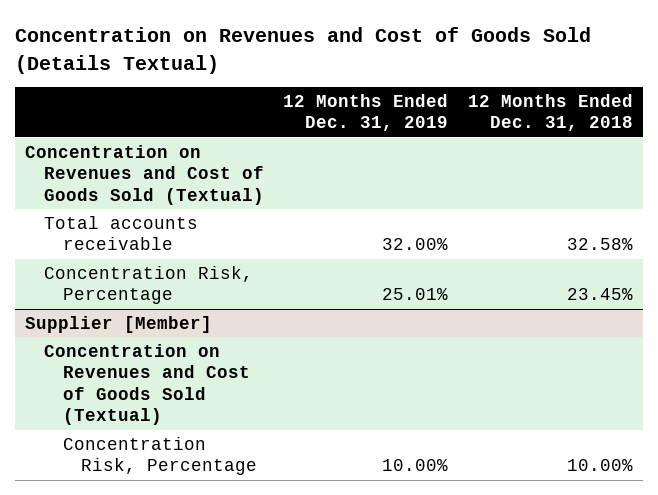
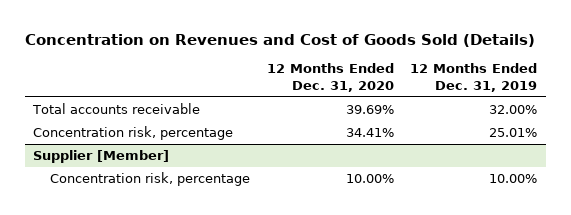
- Concentration on Revenues and Cost of Goods Sold (Details Textual)
+ Concentration on Revenues and Cost of Goods Sold (Details)
- | 12 Months Ended Dec. 31, 2019 | 12 Months Ended Dec. 31, 2018
+ | 12 Months Ended Dec. 31, 2020 | 12 Months Ended Dec. 31, 2019
- Concentration on Revenues and Cost of Goods Sold (Textual)
- Concentration Risk, Percentage | 25.01% | 23.45%
+ Concentration risk, percentage | 34.41% | 25.01%
@ Supplier [Member]
- Concentration on Revenues and Cost of Goods Sold (Textual)
- Concentration Risk, Percentage | 10.00% | 10.00%
+ Concentration risk, percentage | 10.00% | 10.00%

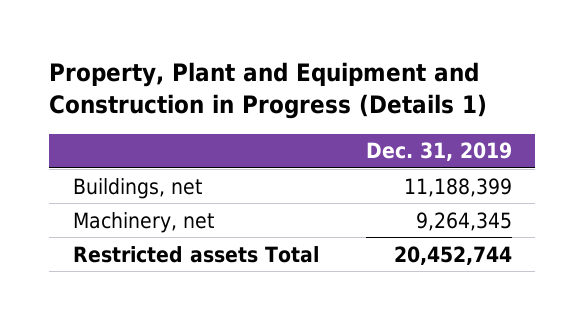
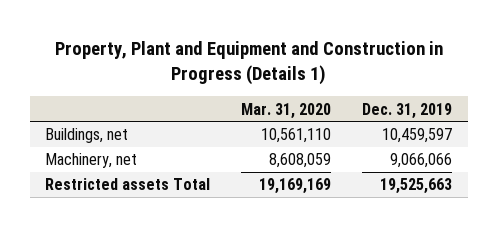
- | Dec. 31, 2019
+ | Mar. 31, 2020 | Dec. 31, 2019
- Buildings, net | 11,188,399
- Machinery, net | 9,264,345
- Restricted assets Total | 20,452,744
+ Buildings, net | 10,561,110 | 10,459,597
+ Machinery, net | 8,608,059 | 9,066,066
+ Restricted assets Total | 19,169,169 | 19,525,663

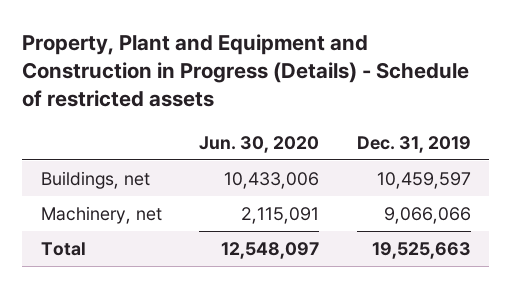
- Property, Plant and Equipment and Construction in Progress (Details 1)
+ Property, Plant and Equipment and Construction in Progress (Details) - Schedule of restricted assets
- | Mar. 31, 2020 | Dec. 31, 2019
+ | Jun. 30, 2020 | Dec. 31, 2019
- Restricted assets Total | 19,169,169 | 19,525,663
+ Total | 12,548,097 | 19,525,663

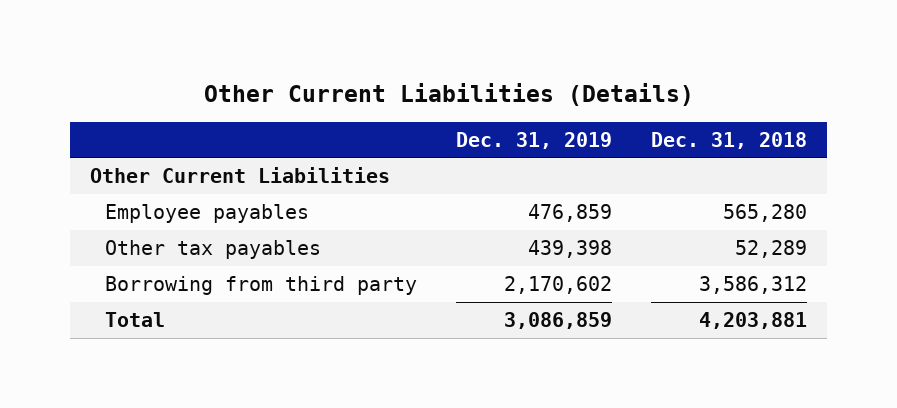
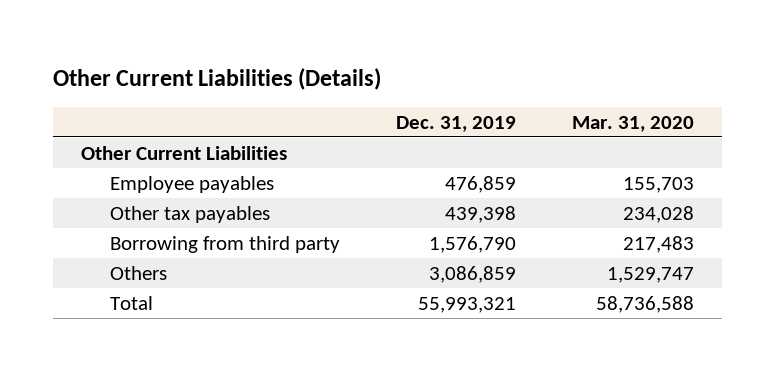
- | Dec. 31, 2019 | Dec. 31, 2018
+ | Dec. 31, 2019 | Mar. 31, 2020
- Borrowing from third party | 2,170,602 | 3,586,312
- Total | 3,086,859 | 4,203,881
+ Borrowing from third party | 1,576,790 | 217,483
+ Others | 3,086,859 | 1,529,747
+ Total | 55,993,321 | 58,736,588

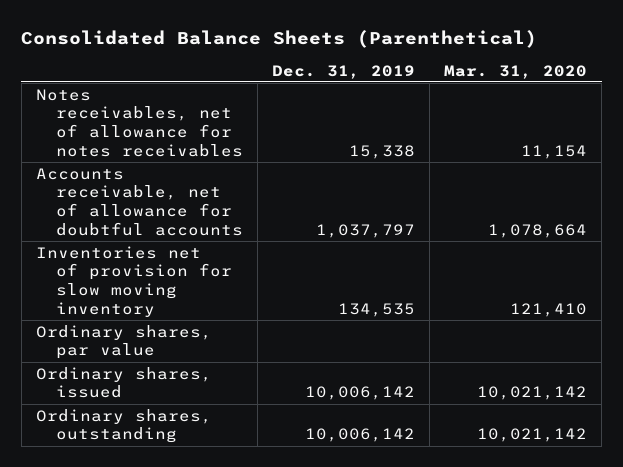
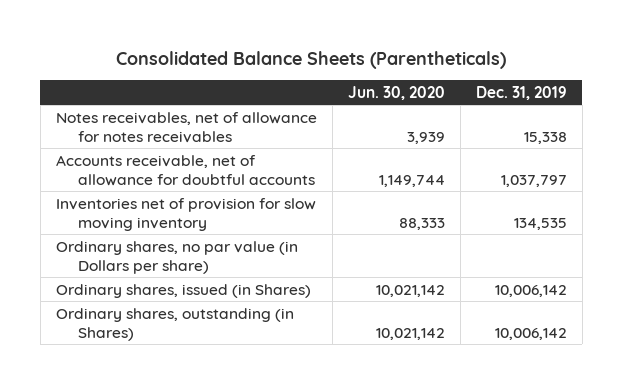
- Consolidated Balance Sheets (Parenthetical)
+ Consolidated Balance Sheets (Parentheticals)
- | Dec. 31, 2019 | Mar. 31, 2020
+ | Jun. 30, 2020 | Dec. 31, 2019
- Ordinary shares, par value
- Ordinary shares, issued | 10,006,142 | 10,021,142
- Ordinary shares, outstanding | 10,006,142 | 10,021,142
+ Ordinary shares, no par value (in Dollars per share)
+ Ordinary shares, issued (in Shares) | 10,021,142 | 10,006,142
+ Ordinary shares, outstanding (in Shares) | 10,021,142 | 10,006,142

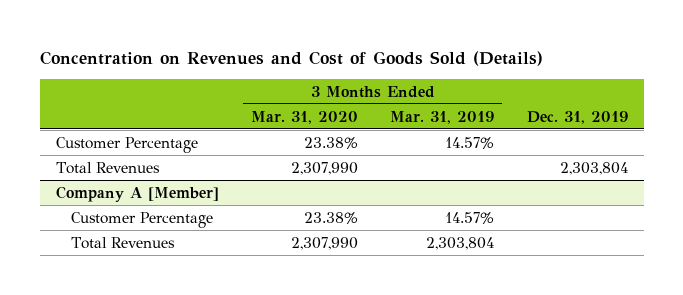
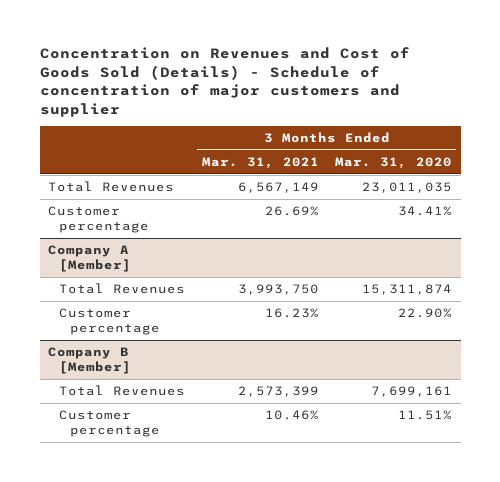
- Concentration on Revenues and Cost of Goods Sold (Details)
+ Concentration on Revenues and Cost of Goods Sold (Details) - Schedule of concentration of major customers and supplier
- | 3 Months Ended Mar. 31, 2020 | 3 Months Ended Mar. 31, 2019 | Dec. 31, 2019
+ | 3 Months Ended Mar. 31, 2021 | 3 Months Ended Mar. 31, 2020
- Customer Percentage | 23.38% | 14.57% |
- Total Revenues | 2,307,990 | | 2,303,804
+ Total Revenues | 6,567,149 | 23,011,035
+ Customer percentage | 26.69% | 34.41%
@ Company A [Member]
- Customer Percentage | 23.38% | 14.57% |
- Total Revenues | 2,307,990 | 2,303,804 |
+ Total Revenues | 3,993,750 | 15,311,874
+ Customer percentage | 16.23% | 22.90%
+ Company B [Member]
+ Total Revenues | 2,573,399 | 7,699,161
+ Customer percentage | 10.46% | 11.51%

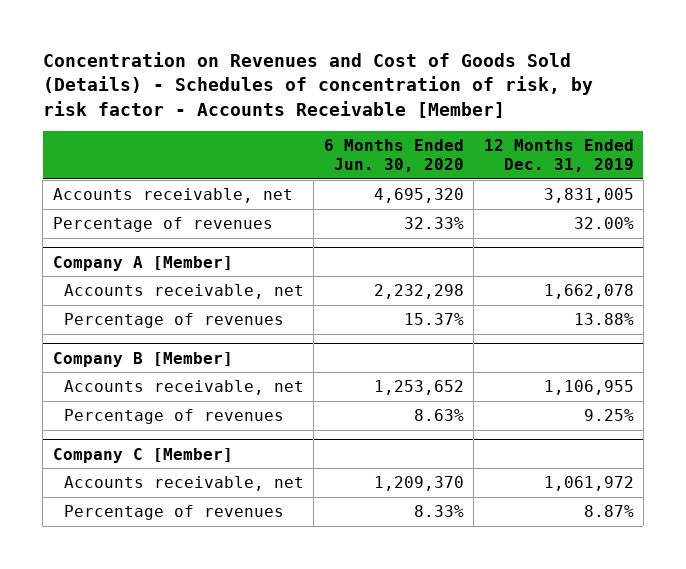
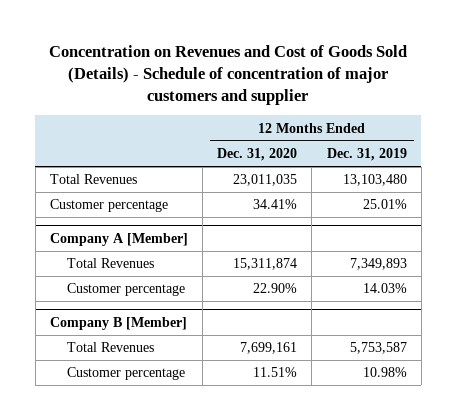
- Concentration on Revenues and Cost of Goods Sold (Details) - Schedules of concentration of risk, by risk factor - Accounts Receivable [Member]
+ Concentration on Revenues and Cost of Goods Sold (Details) - Schedule of concentration of major customers and supplier
- | 6 Months Ended Jun. 30, 2020 | 12 Months Ended Dec. 31, 2019
+ | 12 Months Ended Dec. 31, 2020 | 12 Months Ended Dec. 31, 2019
- Accounts receivable, net | 4,695,320 | 3,831,005
- Percentage of revenues | 32.33% | 32.00%
+ Total Revenues | 23,011,035 | 13,103,480
+ Customer percentage | 34.41% | 25.01%
@ Company A [Member]
- Accounts receivable, net | 2,232,298 | 1,662,078
- Percentage of revenues | 15.37% | 13.88%
+ Total Revenues | 15,311,874 | 7,349,893
+ Customer percentage | 22.90% | 14.03%
@ Company B [Member]
- Accounts receivable, net | 1,253,652 | 1,106,955
- Percentage of revenues | 8.63% | 9.25%
- Company C [Member]
- Accounts receivable, net | 1,209,370 | 1,061,972
- Percentage of revenues | 8.33% | 8.87%
@ Company B [Member]
+ Total Revenues | 7,699,161 | 5,753,587
+ Customer percentage | 11.51% | 10.98%

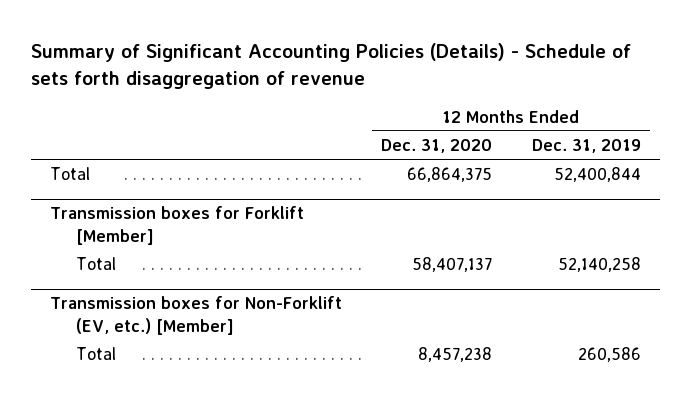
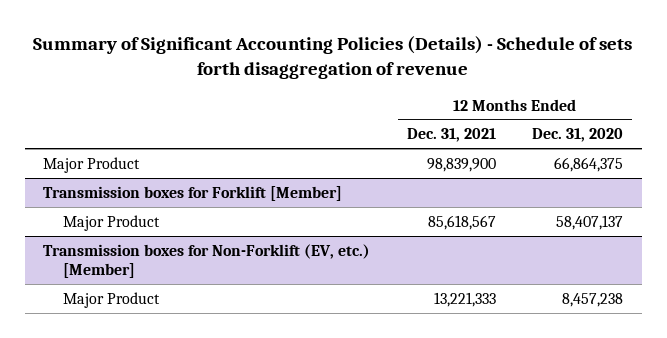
- | 12 Months Ended Dec. 31, 2020 | 12 Months Ended Dec. 31, 2019
+ | 12 Months Ended Dec. 31, 2021 | 12 Months Ended Dec. 31, 2020
- Total | 66,864,375 | 52,400,844
+ Major Product | 98,839,900 | 66,864,375
@ Transmission boxes for Forklift [Member]
- Total | 58,407,137 | 52,140,258
+ Major Product | 85,618,567 | 58,407,137
@ Transmission boxes for Non-Forklift (EV, etc.) [Member]
- Total | 8,457,238 | 260,586
+ Major Product | 13,221,333 | 8,457,238

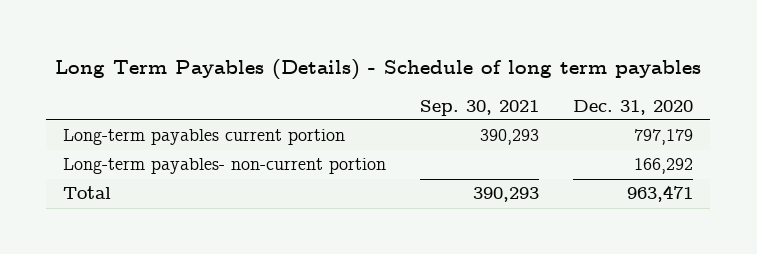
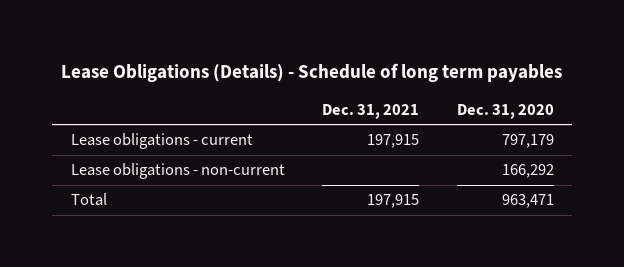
- Long Term Payables (Details) - Schedule of long term payables
+ Lease Obligations (Details) - Schedule of long term payables
- | Sep. 30, 2021 | Dec. 31, 2020
+ | Dec. 31, 2021 | Dec. 31, 2020
- Long-term payables current portion | 390,293 | 797,179
- Long-term payables- non-current portion | | 166,292
+ Lease obligations - current | 197,915 | 797,179
+ Lease obligations - non-current | | 166,292

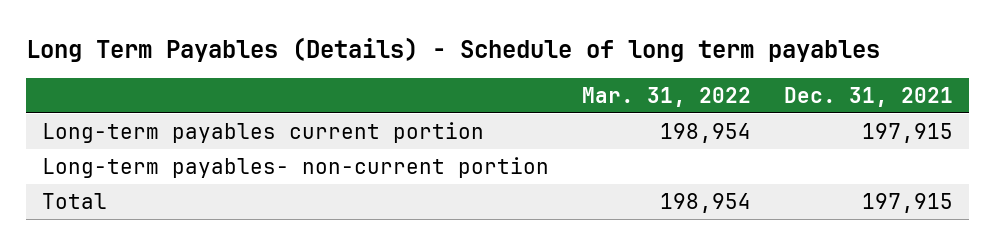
- Lease Obligations (Details) - Schedule of long term payables
+ Long Term Payables (Details) - Schedule of long term payables
- | Dec. 31, 2021 | Dec. 31, 2020
+ | Mar. 31, 2022 | Dec. 31, 2021
- Lease obligations - current | 197,915 | 797,179
- Lease obligations - non-current | | 166,292
+ Long-term payables current portion | 198,954 | 197,915
+ Long-term payables- non-current portion

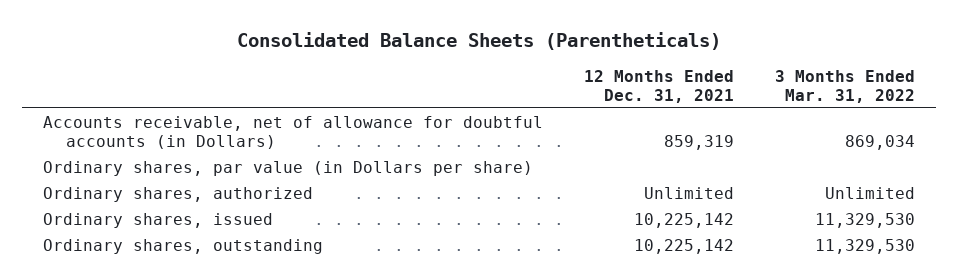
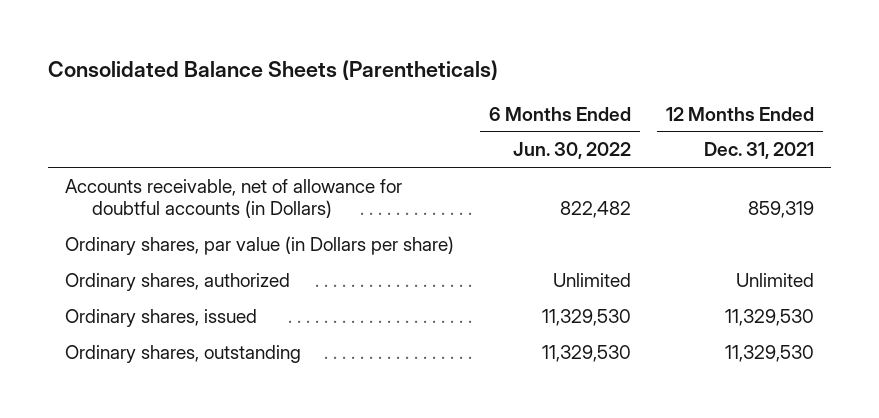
- | 12 Months Ended Dec. 31, 2021 | 3 Months Ended Mar. 31, 2022
+ | 6 Months Ended Jun. 30, 2022 | 12 Months Ended Dec. 31, 2021
- Ordinary shares, issued | 10,225,142 | 11,329,530
- Ordinary shares, outstanding | 10,225,142 | 11,329,530
+ Ordinary shares, issued | 11,329,530 | 11,329,530
+ Ordinary shares, outstanding | 11,329,530 | 11,329,530

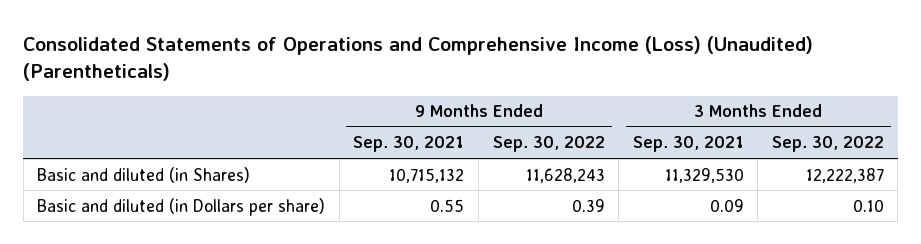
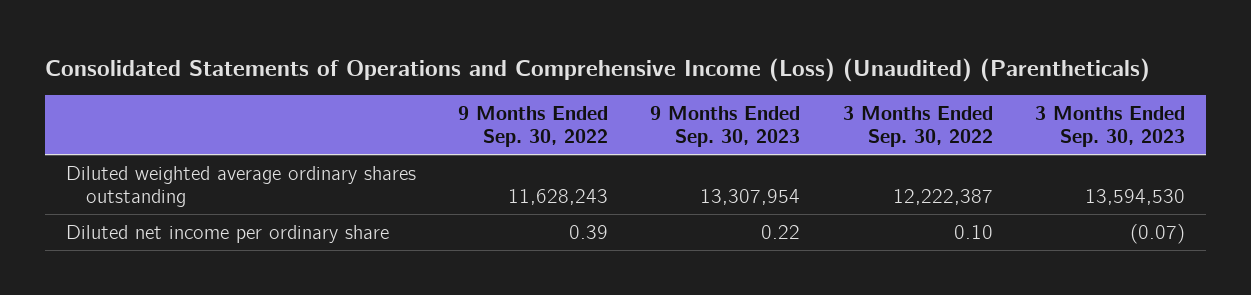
- | 9 Months Ended Sep. 30, 2021 | 9 Months Ended Sep. 30, 2022 | 3 Months Ended Sep. 30, 2021 | 3 Months Ended Sep. 30, 2022
+ | 9 Months Ended Sep. 30, 2022 | 9 Months Ended Sep. 30, 2023 | 3 Months Ended Sep. 30, 2022 | 3 Months Ended Sep. 30, 2023
- Basic and diluted (in Shares) | 10,715,132 | 11,628,243 | 11,329,530 | 12,222,387
- Basic and diluted (in Dollars per share) | 0.55 | 0.39 | 0.09 | 0.10
+ Diluted weighted average ordinary shares outstanding | 11,628,243 | 13,307,954 | 12,222,387 | 13,594,530
+ Diluted net income per ordinary share | 0.39 | 0.22 | 0.10 | (0.07)

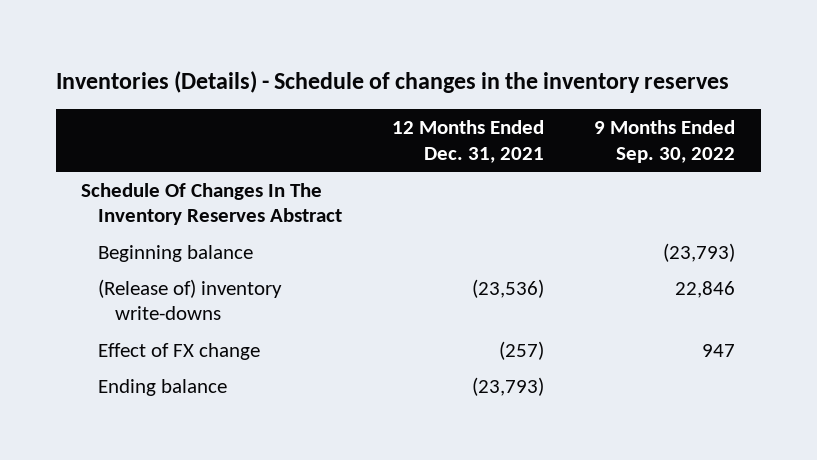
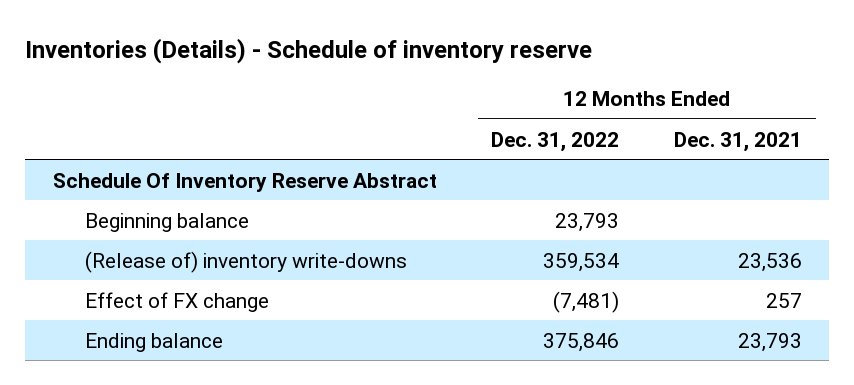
- Inventories (Details) - Schedule of changes in the inventory reserves
+ Inventories (Details) - Schedule of inventory reserve
- | 12 Months Ended Dec. 31, 2021 | 9 Months Ended Sep. 30, 2022
+ | 12 Months Ended Dec. 31, 2022 | 12 Months Ended Dec. 31, 2021
- Schedule Of Changes In The Inventory Reserves Abstract
+ Schedule Of Inventory Reserve Abstract
- (Release of) inventory write-downs | (23,536) | 22,846
- Effect of FX change | (257) | 947
- Ending balance | (23,793) |
+ (Release of) inventory write-downs | 359,534 | 23,536
+ Effect of FX change | (7,481) | 257
+ Ending balance | 375,846 | 23,793

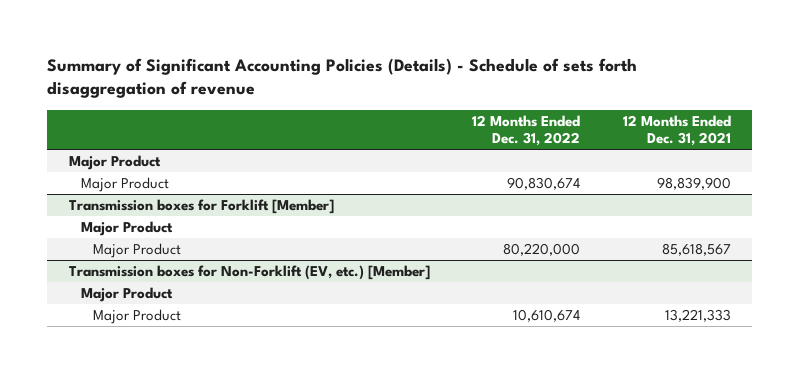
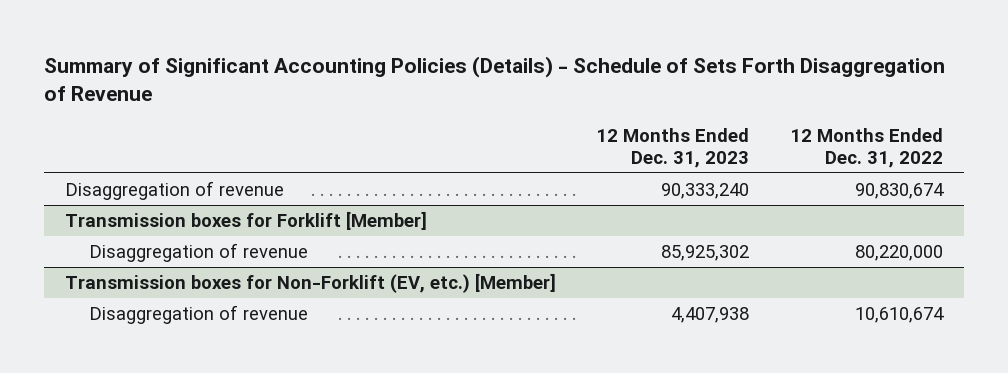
- Summary of Significant Accounting Policies (Details) - Schedule of sets forth disaggregation of revenue
+ Summary of Significant Accounting Policies (Details) - Schedule of Sets Forth Disaggregation of Revenue
- | 12 Months Ended Dec. 31, 2022 | 12 Months Ended Dec. 31, 2021
+ | 12 Months Ended Dec. 31, 2023 | 12 Months Ended Dec. 31, 2022
- Major Product
- Major Product | 90,830,674 | 98,839,900
+ Disaggregation of revenue | 90,333,240 | 90,830,674
@ Transmission boxes for Forklift [Member]
- Major Product
- Major Product | 80,220,000 | 85,618,567
+ Disaggregation of revenue | 85,925,302 | 80,220,000
@ Transmission boxes for Non-Forklift (EV, etc.) [Member]
- Major Product
- Major Product | 10,610,674 | 13,221,333
+ Disaggregation of revenue | 4,407,938 | 10,610,674

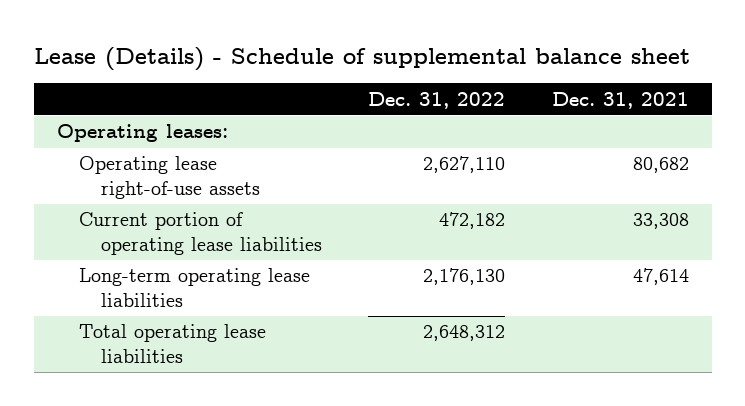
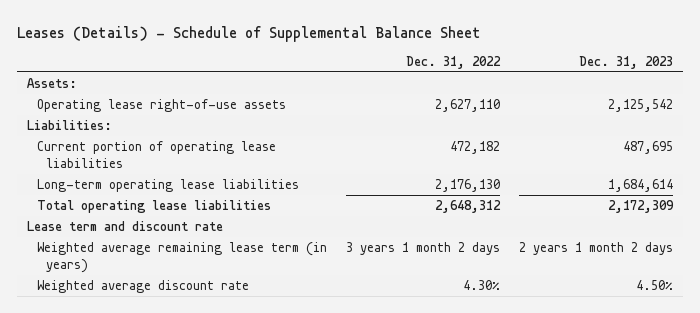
- Lease (Details) - Schedule of supplemental balance sheet
+ Leases (Details) - Schedule of Supplemental Balance Sheet
- | Dec. 31, 2022 | Dec. 31, 2021
+ | Dec. 31, 2022 | Dec. 31, 2023
- Operating leases:
+ Assets:
+ Liabilities:
+ Lease term and discount rate
+ Weighted average remaining lease term (in years) | 3 years 1 month 2 days | 2 years 1 month 2 days
+ Weighted average discount rate | 4.30% | 4.50%

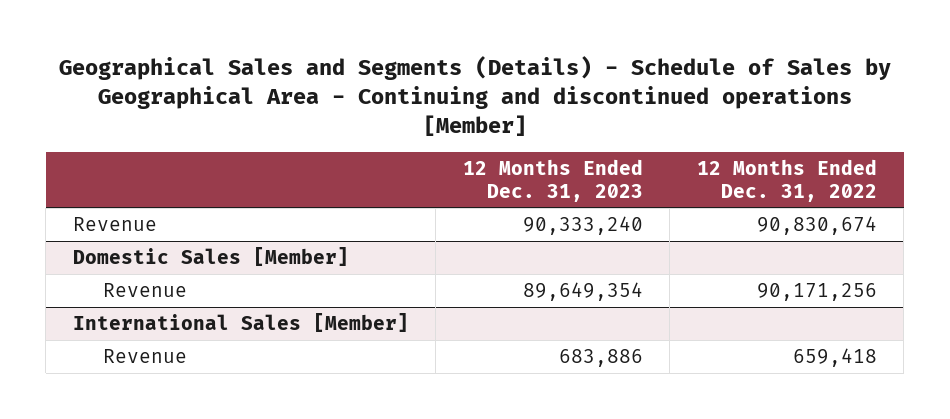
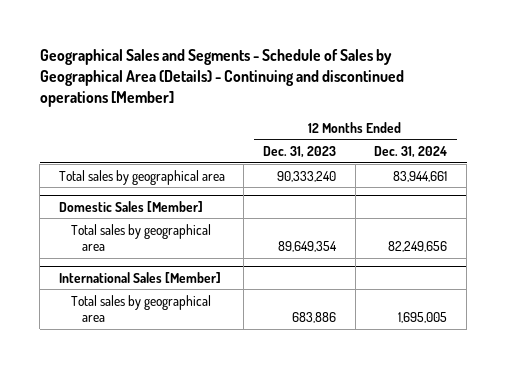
- Geographical Sales and Segments (Details) - Schedule of Sales by Geographical Area - Continuing and discontinued operations [Member]
+ Geographical Sales and Segments - Schedule of Sales by Geographical Area (Details) - Continuing and discontinued operations [Member]
- | 12 Months Ended Dec. 31, 2023 | 12 Months Ended Dec. 31, 2022
+ | 12 Months Ended Dec. 31, 2023 | 12 Months Ended Dec. 31, 2024
- Revenue | 90,333,240 | 90,830,674
+ Total sales by geographical area | 90,333,240 | 83,944,661
@ Domestic Sales [Member]
- Revenue | 89,649,354 | 90,171,256
+ Total sales by geographical area | 89,649,354 | 82,249,656
@ International Sales [Member]
- Revenue | 683,886 | 659,418
+ Total sales by geographical area | 683,886 | 1,695,005

